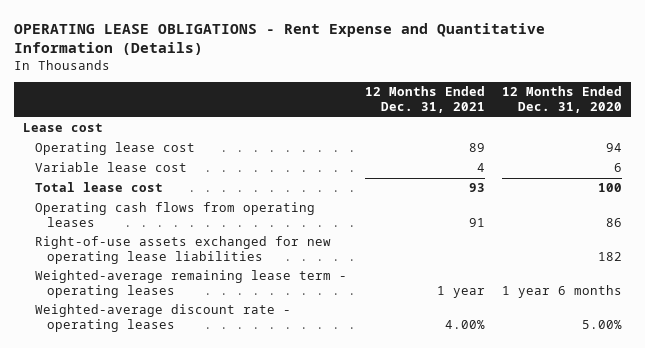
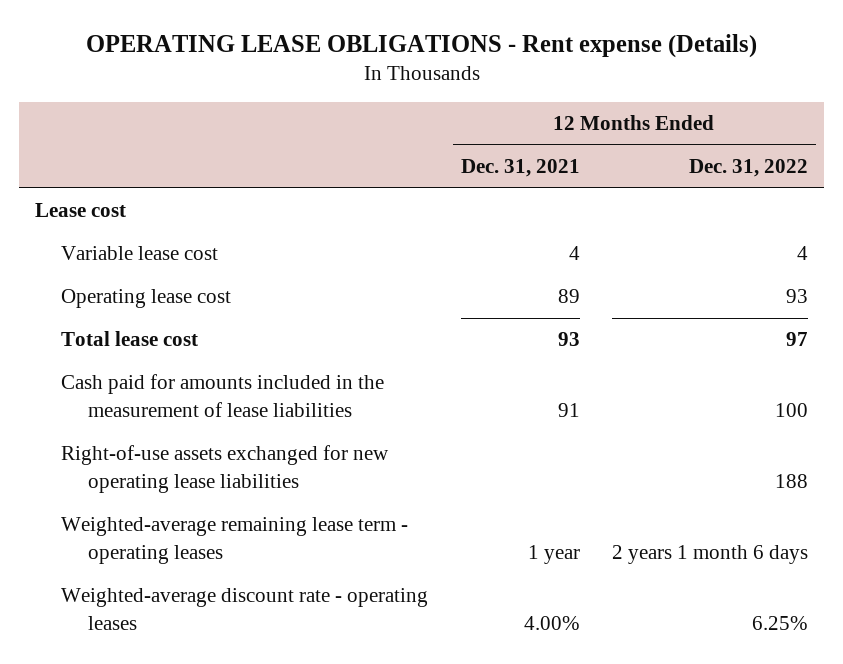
- OPERATING LEASE OBLIGATIONS - Rent Expense and Quantitative Information (Details)
+ OPERATING LEASE OBLIGATIONS - Rent expense (Details)
- | 12 Months Ended Dec. 31, 2021 | 12 Months Ended Dec. 31, 2020
+ | 12 Months Ended Dec. 31, 2021 | 12 Months Ended Dec. 31, 2022
moved down: Operating lease cost | 89 | 93
- Operating cash flows from operating leases | 91 | 86
+ Cash paid for amounts included in the measurement of lease liabilities | 91 | 100

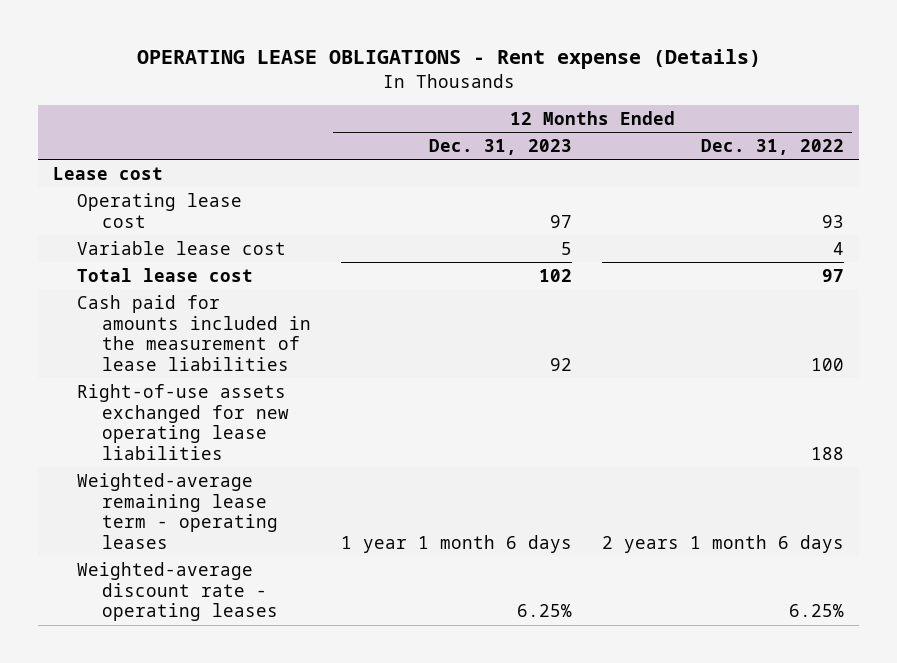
- | 12 Months Ended Dec. 31, 2021 | 12 Months Ended Dec. 31, 2022
+ | 12 Months Ended Dec. 31, 2023 | 12 Months Ended Dec. 31, 2022
moved down: Variable lease cost | 5 | 4

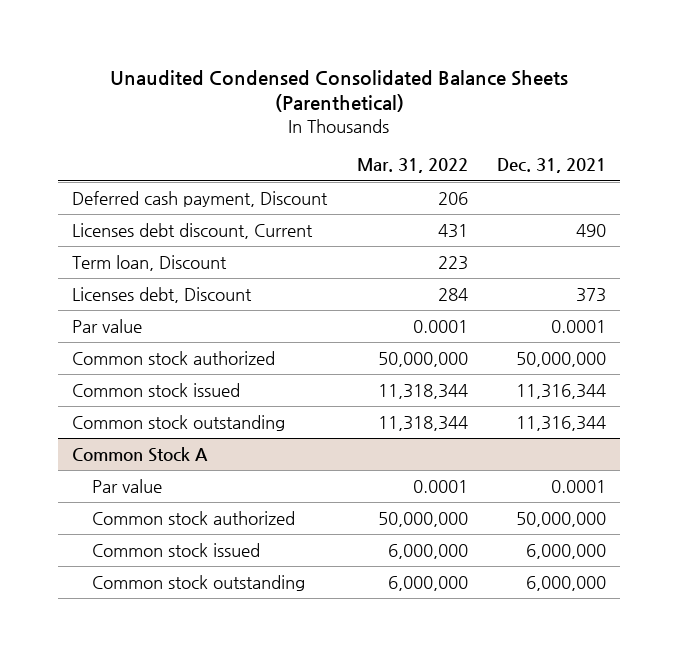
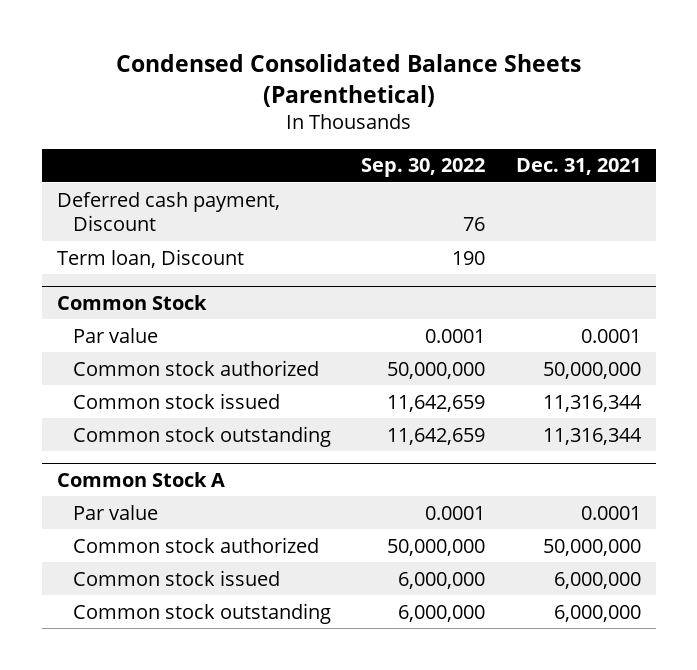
- Unaudited Condensed Consolidated Balance Sheets (Parenthetical)
+ Condensed Consolidated Balance Sheets (Parenthetical)
- | Mar. 31, 2022 | Dec. 31, 2021
+ | Sep. 30, 2022 | Dec. 31, 2021
- Licenses debt discount, Current | 431 | 490
- Licenses debt, Discount | 284 | 373
+ Common Stock

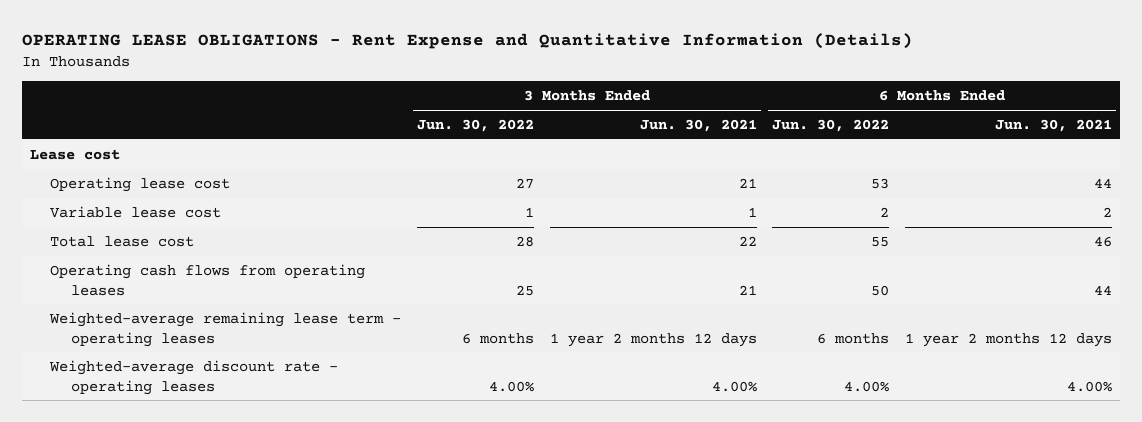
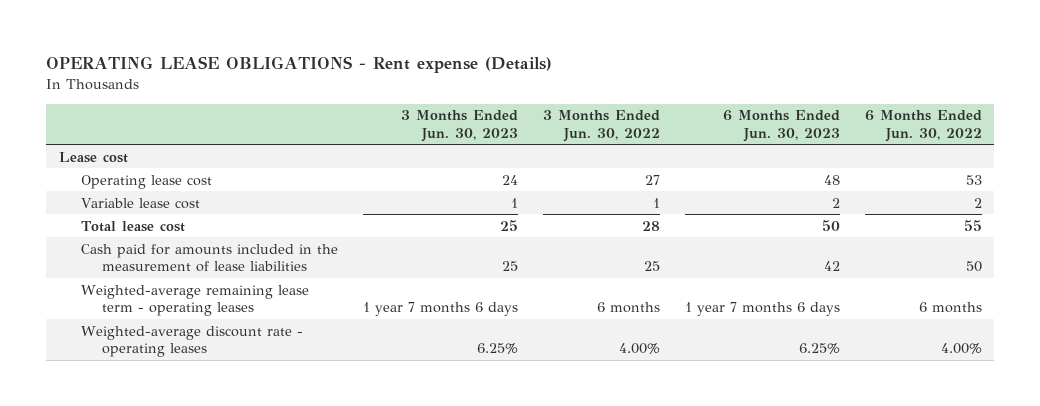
- OPERATING LEASE OBLIGATIONS - Rent Expense and Quantitative Information (Details)
+ OPERATING LEASE OBLIGATIONS - Rent expense (Details)
- | 3 Months Ended Jun. 30, 2022 | 3 Months Ended Jun. 30, 2021 | 6 Months Ended Jun. 30, 2022 | 6 Months Ended Jun. 30, 2021
+ | 3 Months Ended Jun. 30, 2023 | 3 Months Ended Jun. 30, 2022 | 6 Months Ended Jun. 30, 2023 | 6 Months Ended Jun. 30, 2022
- Operating cash flows from operating leases | 25 | 21 | 50 | 44
+ Cash paid for amounts included in the measurement of lease liabilities | 25 | 25 | 42 | 50

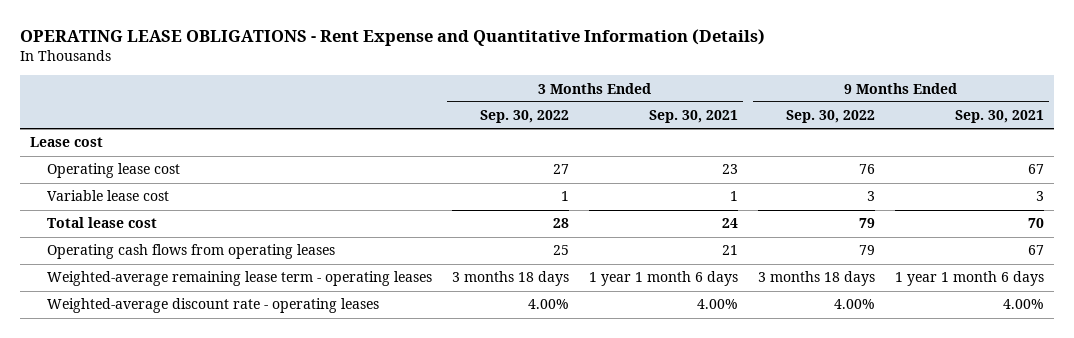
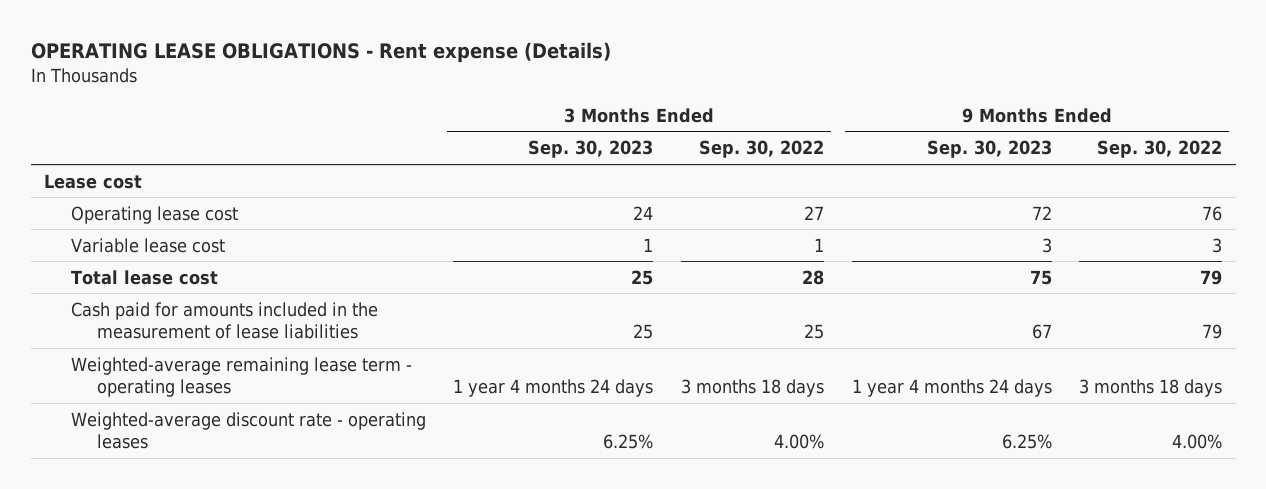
- OPERATING LEASE OBLIGATIONS - Rent Expense and Quantitative Information (Details)
+ OPERATING LEASE OBLIGATIONS - Rent expense (Details)
- | 3 Months Ended Sep. 30, 2022 | 3 Months Ended Sep. 30, 2021 | 9 Months Ended Sep. 30, 2022 | 9 Months Ended Sep. 30, 2021
+ | 3 Months Ended Sep. 30, 2023 | 3 Months Ended Sep. 30, 2022 | 9 Months Ended Sep. 30, 2023 | 9 Months Ended Sep. 30, 2022
- Operating cash flows from operating leases | 25 | 21 | 79 | 67
+ Cash paid for amounts included in the measurement of lease liabilities | 25 | 25 | 67 | 79

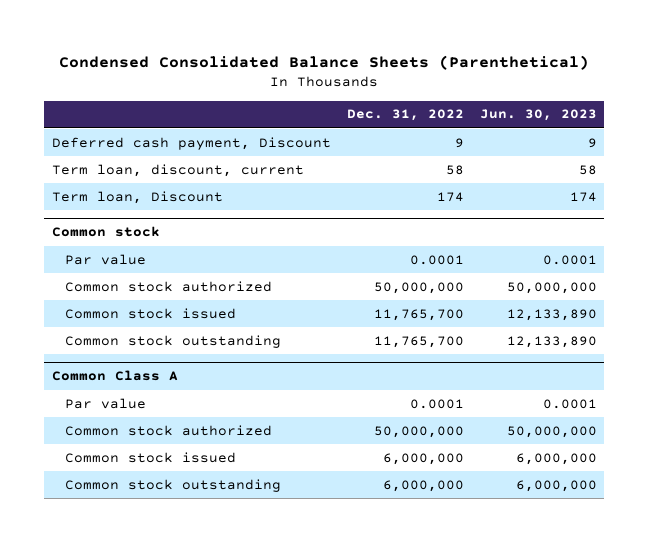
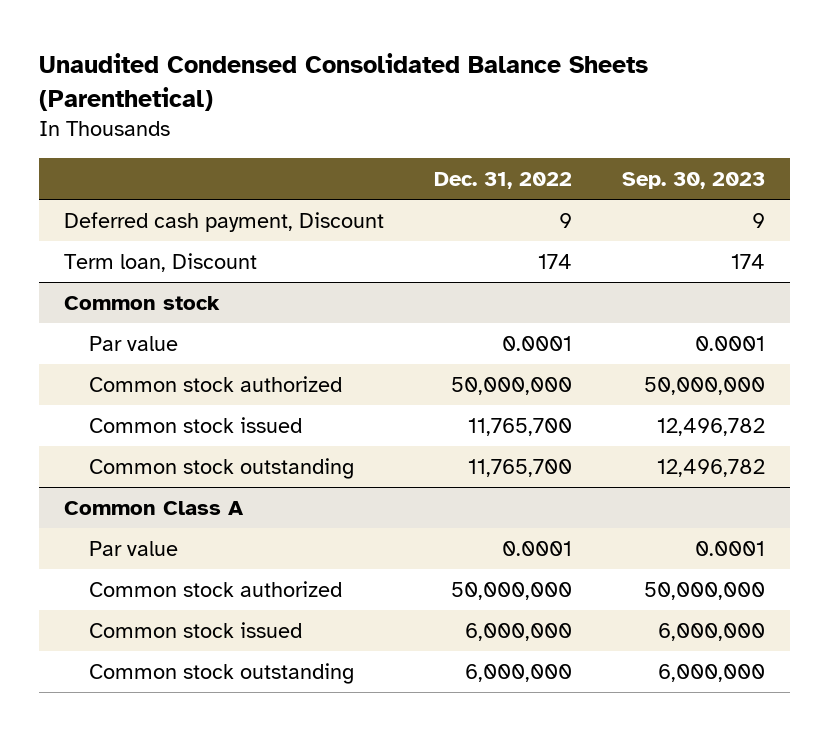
- Condensed Consolidated Balance Sheets (Parenthetical)
+ Unaudited Condensed Consolidated Balance Sheets (Parenthetical)
- | Dec. 31, 2022 | Jun. 30, 2023
+ | Dec. 31, 2022 | Sep. 30, 2023
- Term loan, discount, current | 58 | 58

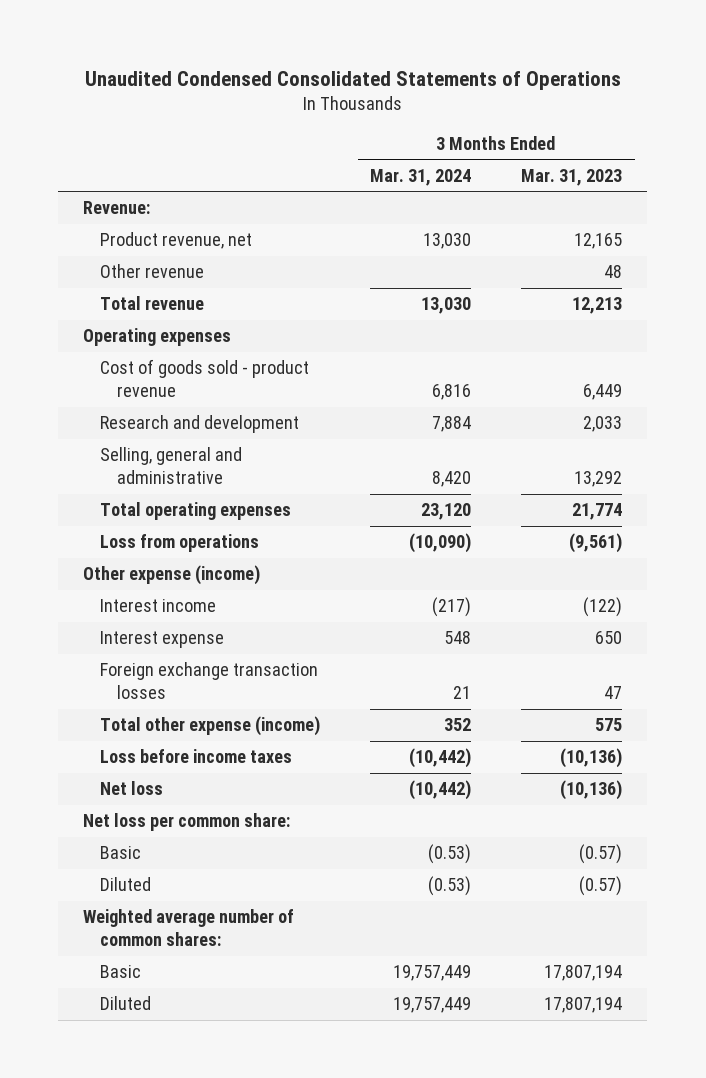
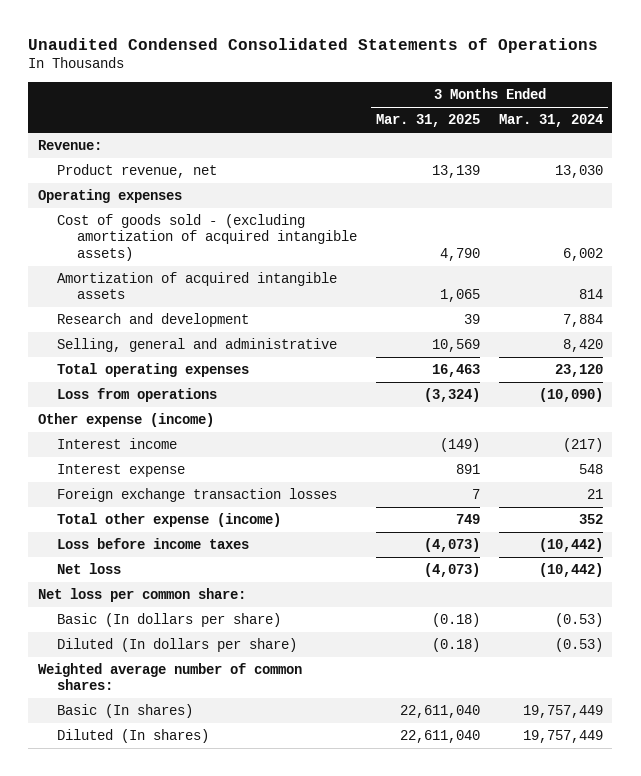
- | 3 Months Ended Mar. 31, 2024 | 3 Months Ended Mar. 31, 2023
+ | 3 Months Ended Mar. 31, 2025 | 3 Months Ended Mar. 31, 2024
- Other revenue | | 48
- Total revenue | 13,030 | 12,213
- Cost of goods sold - product revenue | 6,816 | 6,449
+ Cost of goods sold - (excluding amortization of acquired intangible assets) | 4,790 | 6,002
+ Amortization of acquired intangible assets | 1,065 | 814
- Basic | (0.53) | (0.57)
- Diluted | (0.53) | (0.57)
+ Basic (In dollars per share) | (0.18) | (0.53)
+ Diluted (In dollars per share) | (0.18) | (0.53)
- Basic | 19,757,449 | 17,807,194
- Diluted | 19,757,449 | 17,807,194
+ Basic (In shares) | 22,611,040 | 19,757,449
+ Diluted (In shares) | 22,611,040 | 19,757,449

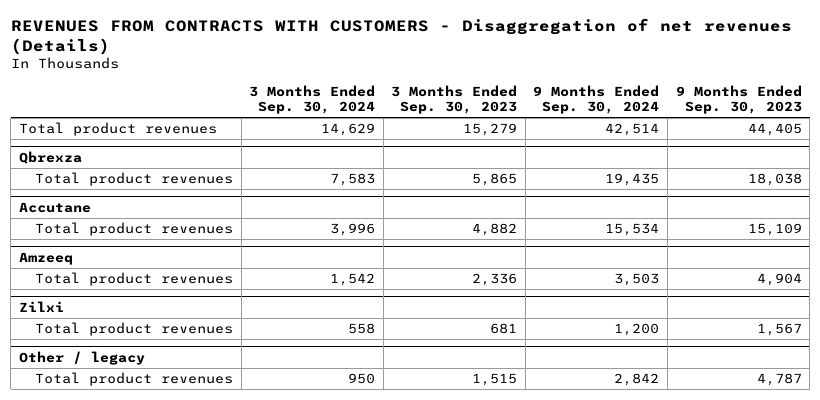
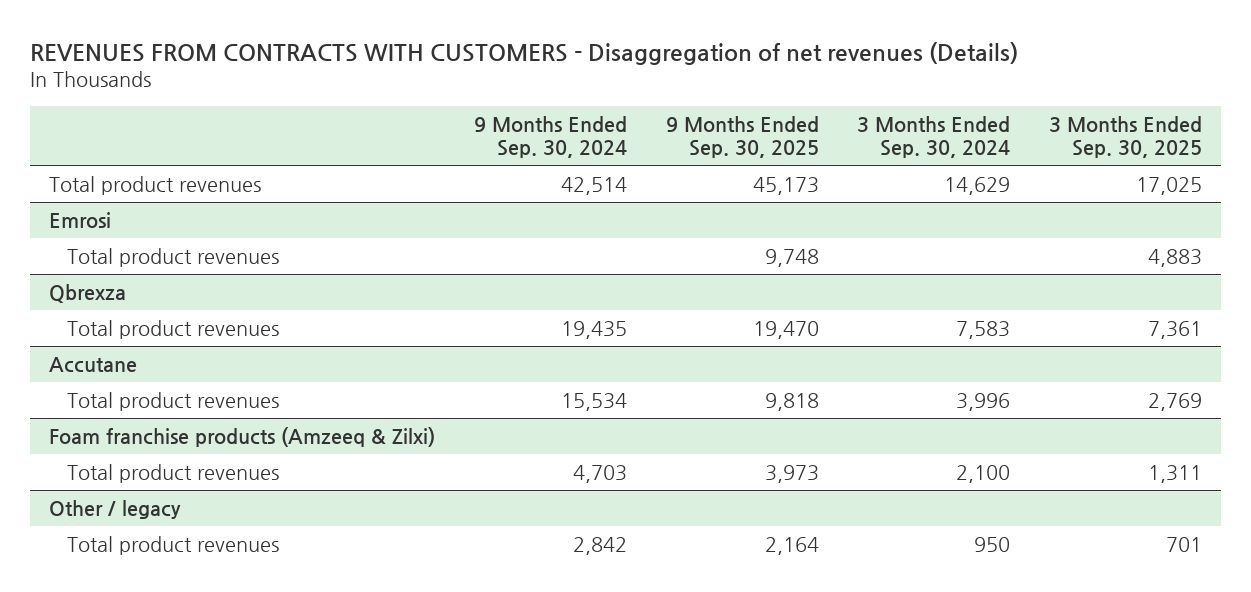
- | 3 Months Ended Sep. 30, 2024 | 3 Months Ended Sep. 30, 2023 | 9 Months Ended Sep. 30, 2024 | 9 Months Ended Sep. 30, 2023
+ | 9 Months Ended Sep. 30, 2024 | 9 Months Ended Sep. 30, 2025 | 3 Months Ended Sep. 30, 2024 | 3 Months Ended Sep. 30, 2025
+ Emrosi
+ Total product revenues | | 9,748 | | 4,883
- Amzeeq
- Total product revenues | 1,542 | 2,336 | 3,503 | 4,904
- Zilxi
- Total product revenues | 558 | 681 | 1,200 | 1,567
+ Foam franchise products (Amzeeq & Zilxi)
+ Total product revenues | 4,703 | 3,973 | 2,100 | 1,311

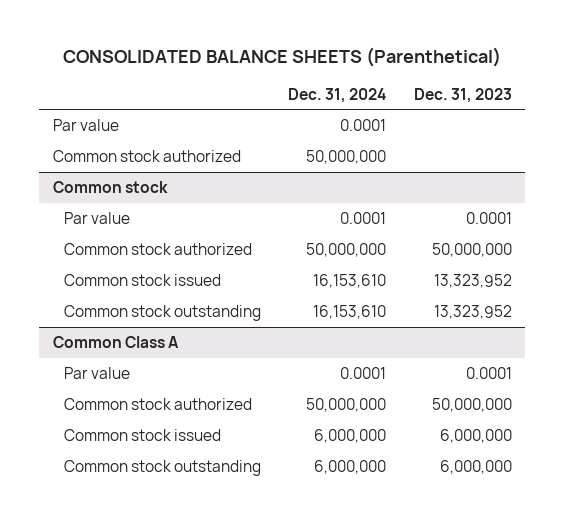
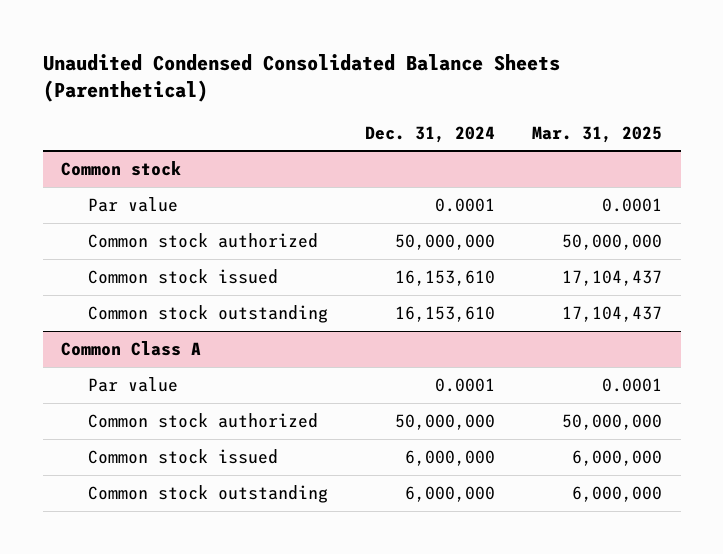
- CONSOLIDATED BALANCE SHEETS (Parenthetical)
+ Unaudited Condensed Consolidated Balance Sheets (Parenthetical)
- | Dec. 31, 2024 | Dec. 31, 2023
+ | Dec. 31, 2024 | Mar. 31, 2025
- Par value | 0.0001 |
- Common stock authorized | 50,000,000 |

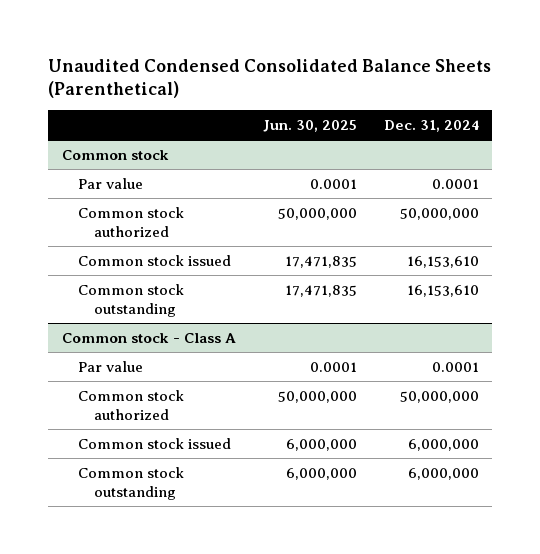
- | Dec. 31, 2024 | Mar. 31, 2025
+ | Jun. 30, 2025 | Dec. 31, 2024
- Common Class A
+ Common stock - Class A

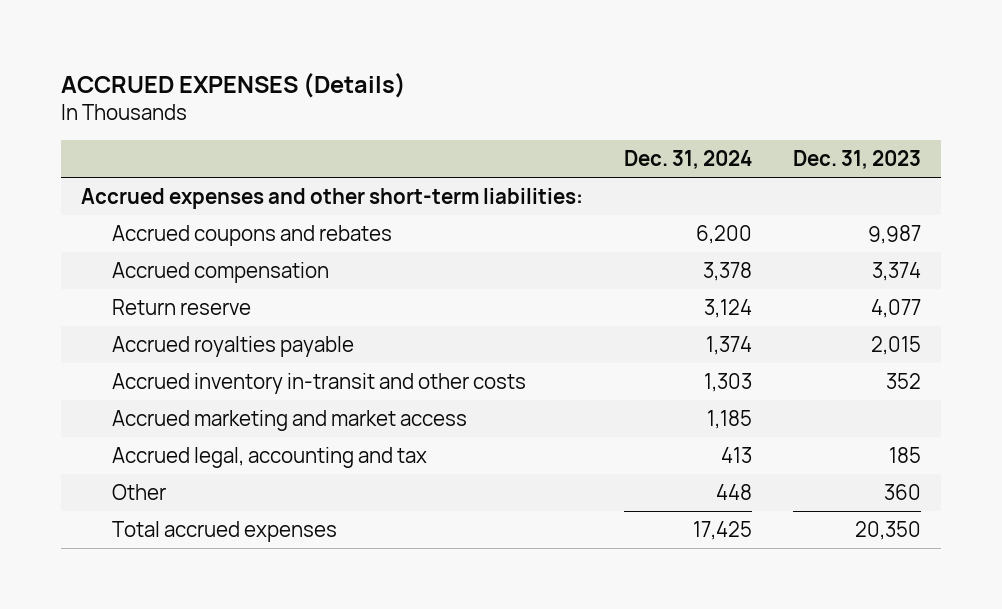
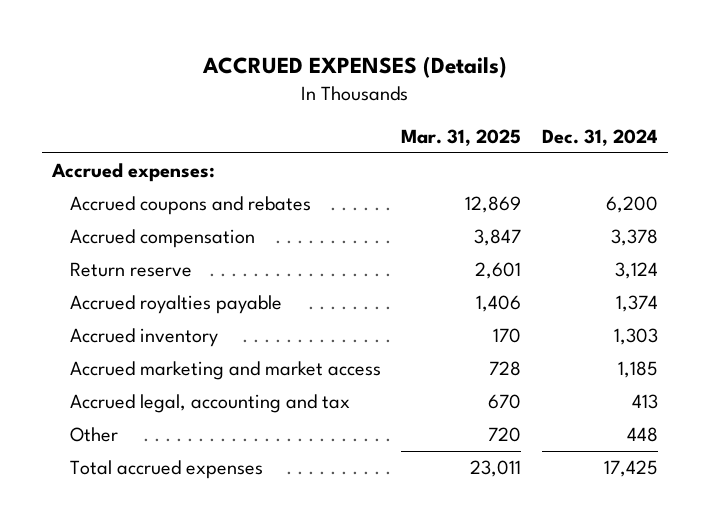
- | Dec. 31, 2024 | Dec. 31, 2023
+ | Mar. 31, 2025 | Dec. 31, 2024
- Accrued expenses and other short-term liabilities:
+ Accrued expenses:
- Accrued inventory in-transit and other costs | 1,303 | 352
+ Accrued inventory | 170 | 1,303

